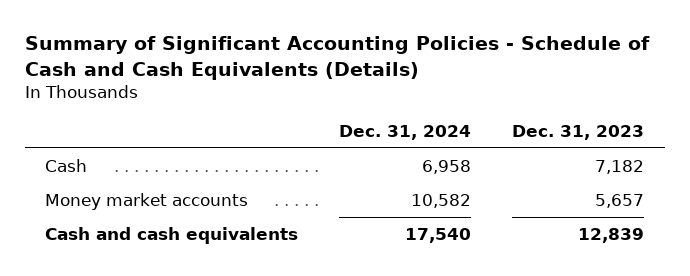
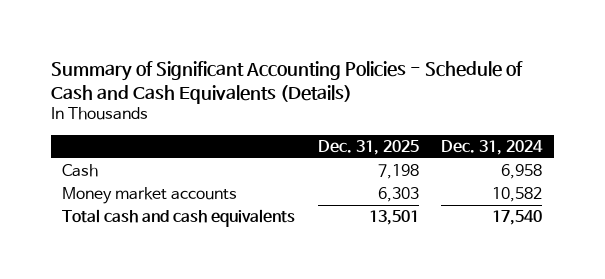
- | Dec. 31, 2024 | Dec. 31, 2023
+ | Dec. 31, 2025 | Dec. 31, 2024
- Cash and cash equivalents | 17,540 | 12,839
+ Total cash and cash equivalents | 13,501 | 17,540

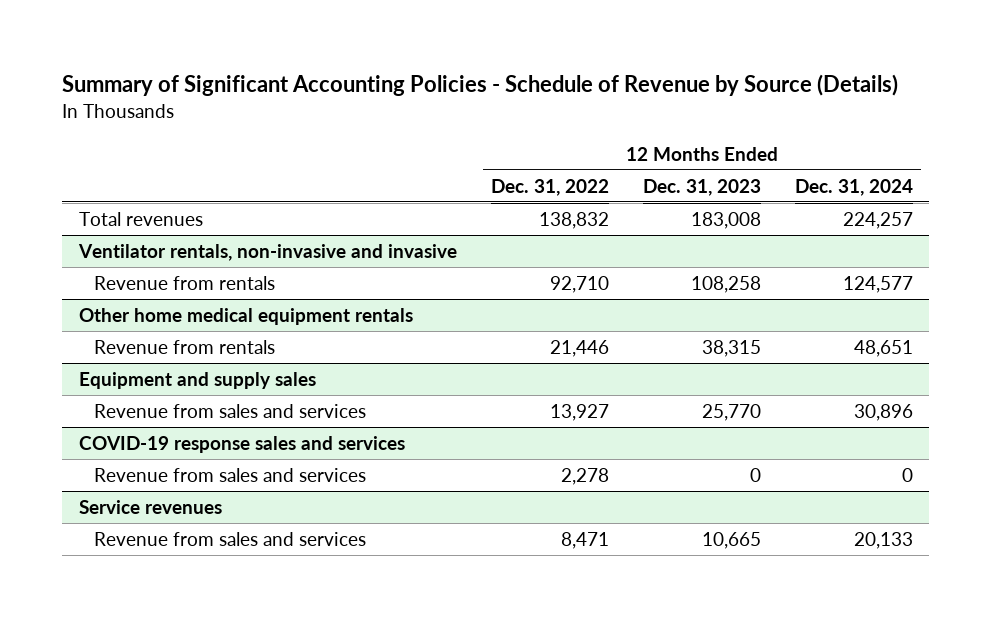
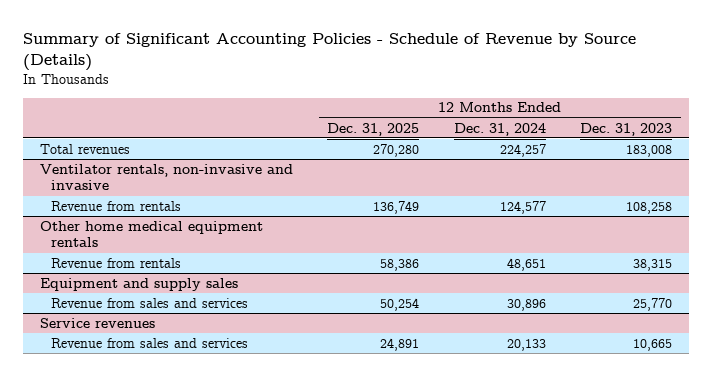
- | 12 Months Ended Dec. 31, 2022 | 12 Months Ended Dec. 31, 2023 | 12 Months Ended Dec. 31, 2024
+ | 12 Months Ended Dec. 31, 2025 | 12 Months Ended Dec. 31, 2024 | 12 Months Ended Dec. 31, 2023
- COVID-19 response sales and services
- Revenue from sales and services | 2,278 | 0 | 0

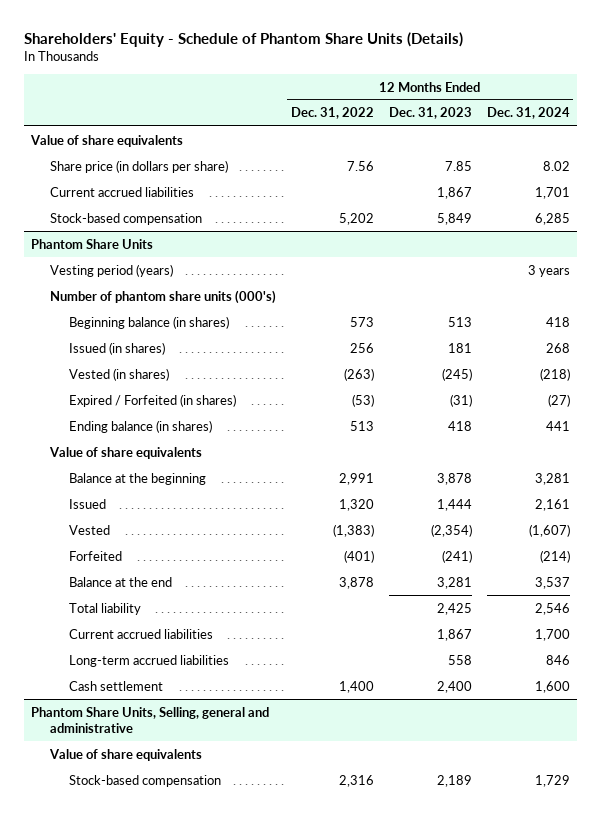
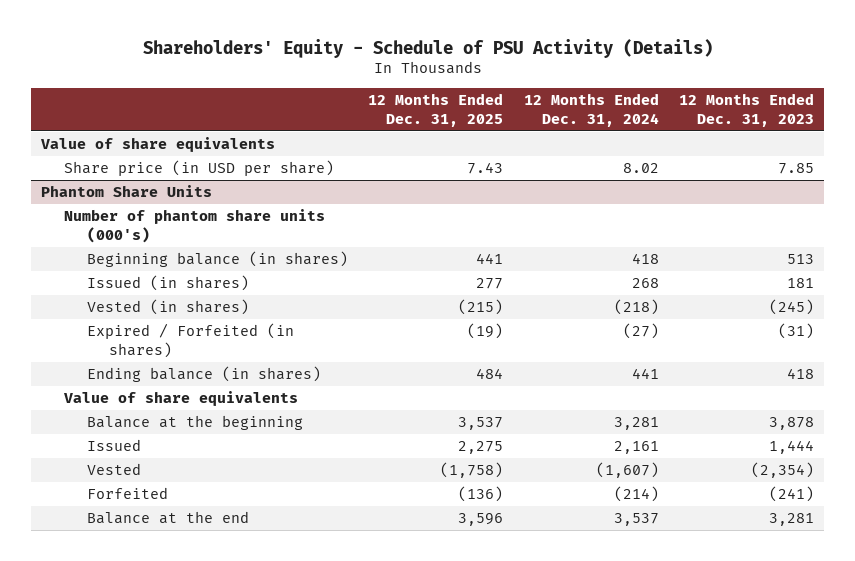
- Shareholders' Equity - Schedule of Phantom Share Units (Details)
+ Shareholders' Equity - Schedule of PSU Activity (Details)
- | 12 Months Ended Dec. 31, 2022 | 12 Months Ended Dec. 31, 2023 | 12 Months Ended Dec. 31, 2024
+ | 12 Months Ended Dec. 31, 2025 | 12 Months Ended Dec. 31, 2024 | 12 Months Ended Dec. 31, 2023
- Share price (in dollars per share) | 7.56 | 7.85 | 8.02
- Current accrued liabilities | | 1,867 | 1,701
- Stock-based compensation | 5,202 | 5,849 | 6,285
+ Share price (in USD per share) | 7.43 | 8.02 | 7.85
@ Phantom Share Units
- Vesting period (years) | | | 3 years
- Total liability | | 2,425 | 2,546
- Current accrued liabilities | | 1,867 | 1,700
- Long-term accrued liabilities | | 558 | 846
- Cash settlement | 1,400 | 2,400 | 1,600
- Phantom Share Units, Selling, general and administrative
- Value of share equivalents
- Stock-based compensation | 2,316 | 2,189 | 1,729

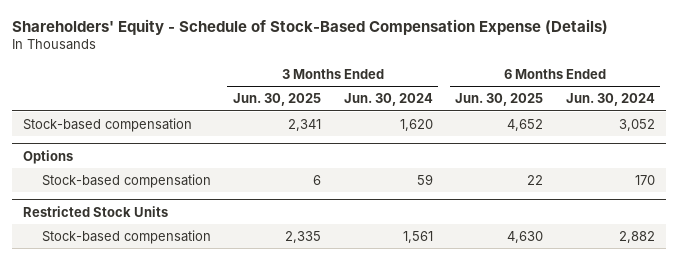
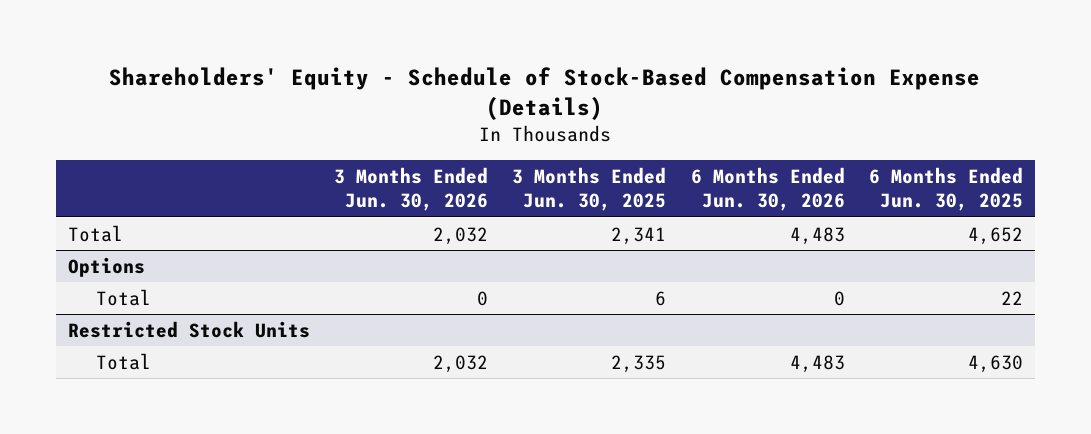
- | 3 Months Ended Jun. 30, 2025 | 3 Months Ended Jun. 30, 2024 | 6 Months Ended Jun. 30, 2025 | 6 Months Ended Jun. 30, 2024
+ | 3 Months Ended Jun. 30, 2026 | 3 Months Ended Jun. 30, 2025 | 6 Months Ended Jun. 30, 2026 | 6 Months Ended Jun. 30, 2025
- Stock-based compensation | 2,341 | 1,620 | 4,652 | 3,052
+ Total | 2,032 | 2,341 | 4,483 | 4,652
@ Options
- Stock-based compensation | 6 | 59 | 22 | 170
+ Total | 0 | 6 | 0 | 22
@ Restricted Stock Units
- Stock-based compensation | 2,335 | 1,561 | 4,630 | 2,882
+ Total | 2,032 | 2,335 | 4,483 | 4,630

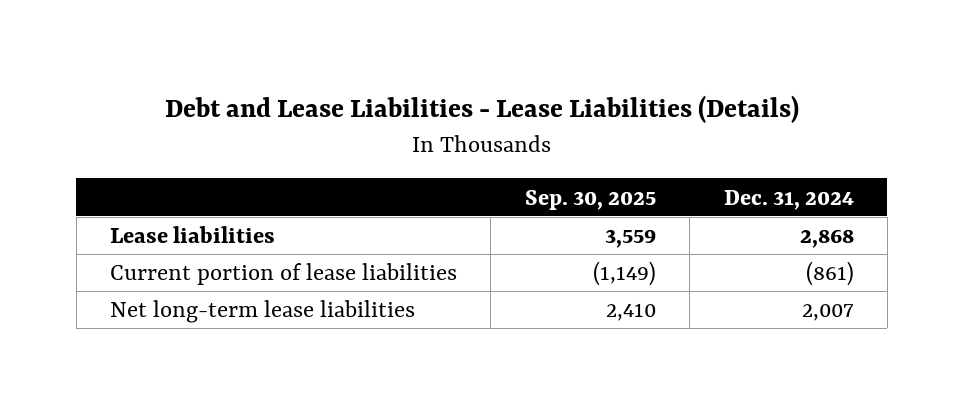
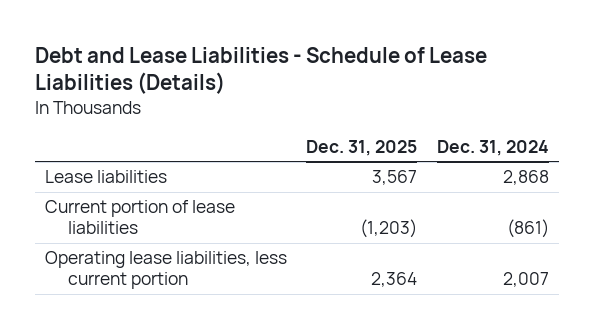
- Debt and Lease Liabilities - Lease Liabilities (Details)
+ Debt and Lease Liabilities - Schedule of Lease Liabilities (Details)
- | Sep. 30, 2025 | Dec. 31, 2024
+ | Dec. 31, 2025 | Dec. 31, 2024
- Net long-term lease liabilities | 2,410 | 2,007
+ Operating lease liabilities, less current portion | 2,364 | 2,007

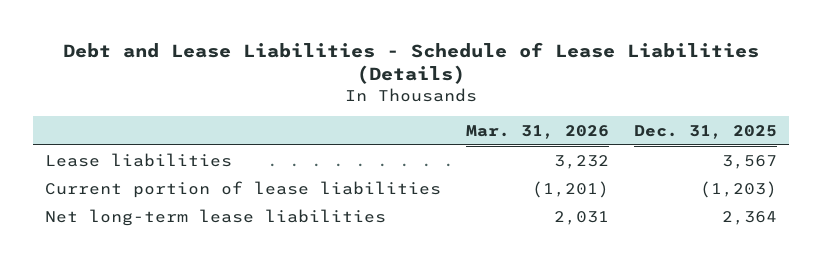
- | Dec. 31, 2025 | Dec. 31, 2024
+ | Mar. 31, 2026 | Dec. 31, 2025
- Operating lease liabilities, less current portion | 2,364 | 2,007
+ Net long-term lease liabilities | 2,031 | 2,364

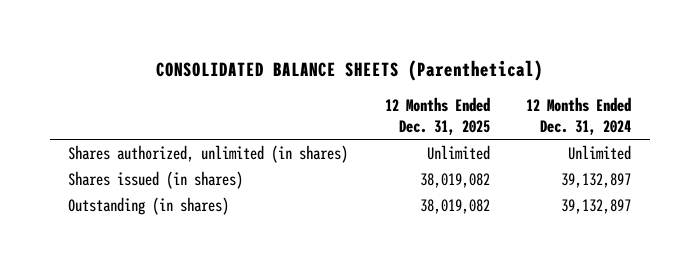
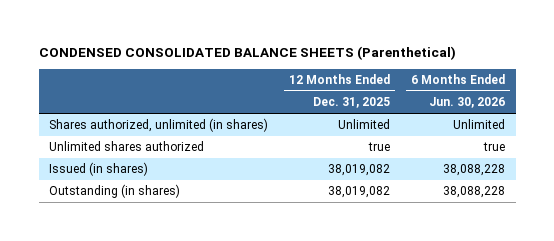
- CONSOLIDATED BALANCE SHEETS (Parenthetical)
+ CONDENSED CONSOLIDATED BALANCE SHEETS (Parenthetical)
- | 12 Months Ended Dec. 31, 2025 | 12 Months Ended Dec. 31, 2024
+ | 12 Months Ended Dec. 31, 2025 | 6 Months Ended Jun. 30, 2026
- Shares issued (in shares) | 38,019,082 | 39,132,897
+ Unlimited shares authorized | true | true
+ Issued (in shares) | 38,019,082 | 38,088,228

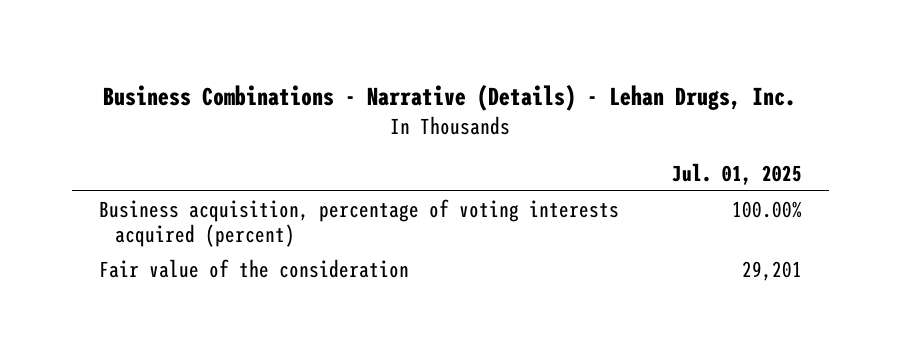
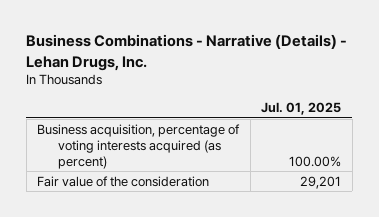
- Business acquisition, percentage of voting interests acquired (percent) | 100.00%
+ Business acquisition, percentage of voting interests acquired (as percent) | 100.00%

